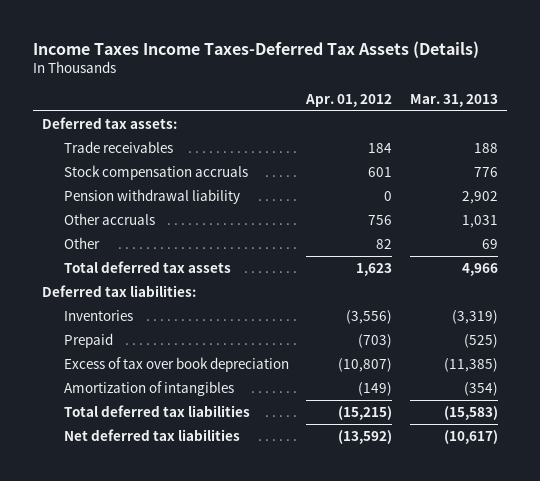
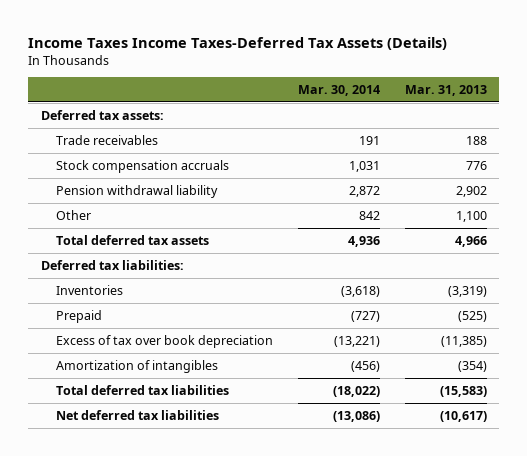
- | Apr. 01, 2012 | Mar. 31, 2013
+ | Mar. 30, 2014 | Mar. 31, 2013
- Other accruals | 756 | 1,031
- Other | 82 | 69
+ Other | 842 | 1,100

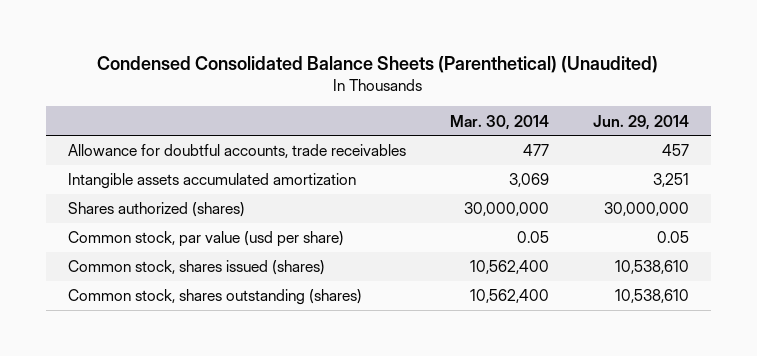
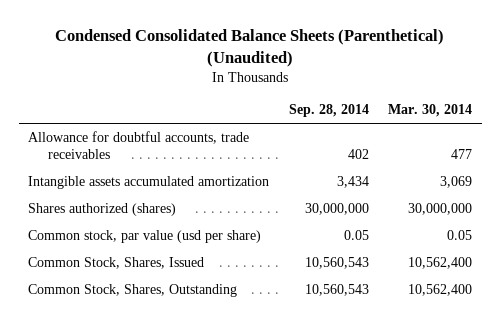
- | Mar. 30, 2014 | Jun. 29, 2014
+ | Sep. 28, 2014 | Mar. 30, 2014
- Common stock, shares issued (shares) | 10,562,400 | 10,538,610
- Common stock, shares outstanding (shares) | 10,562,400 | 10,538,610
+ Common Stock, Shares, Issued | 10,560,543 | 10,562,400
+ Common Stock, Shares, Outstanding | 10,560,543 | 10,562,400

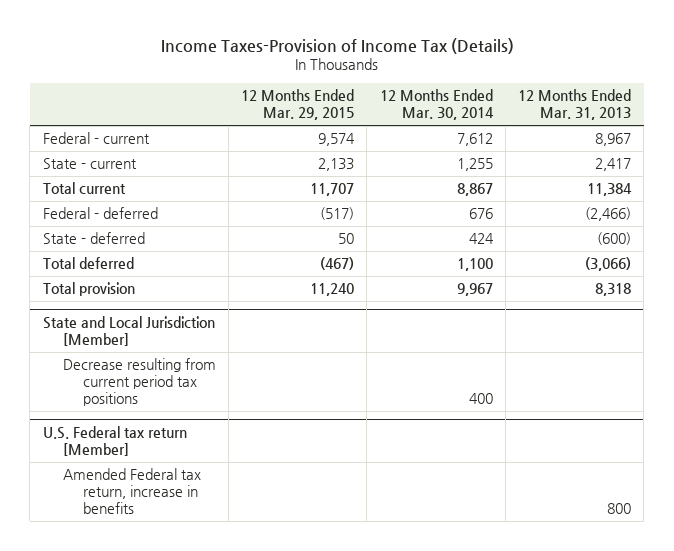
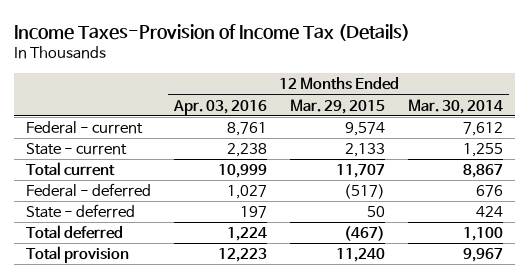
- | 12 Months Ended Mar. 29, 2015 | 12 Months Ended Mar. 30, 2014 | 12 Months Ended Mar. 31, 2013
+ | 12 Months Ended Apr. 03, 2016 | 12 Months Ended Mar. 29, 2015 | 12 Months Ended Mar. 30, 2014
- State and Local Jurisdiction [Member]
- Decrease resulting from current period tax positions | | 400 |
- U.S. Federal tax return [Member]
- Amended Federal tax return, increase in benefits | | | 800

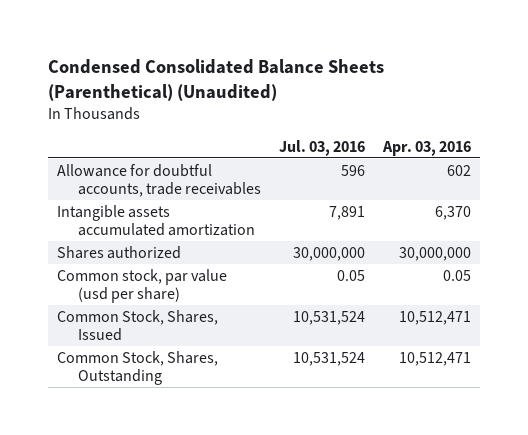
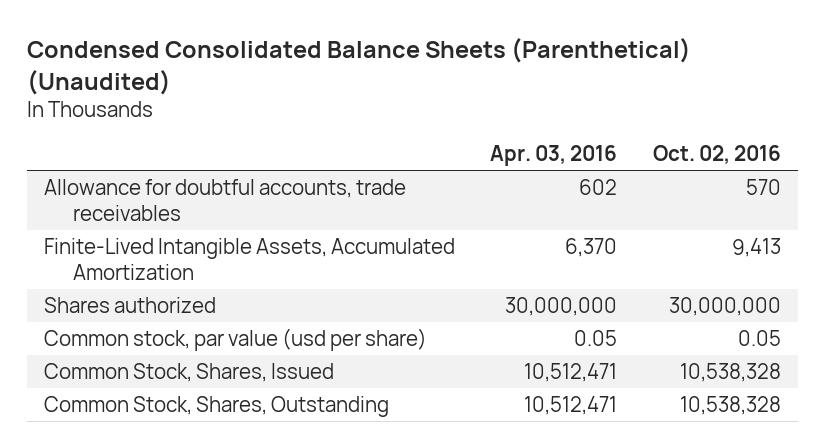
- | Jul. 03, 2016 | Apr. 03, 2016
+ | Apr. 03, 2016 | Oct. 02, 2016
- Intangible assets accumulated amortization | 7,891 | 6,370
+ Finite-Lived Intangible Assets, Accumulated Amortization | 6,370 | 9,413

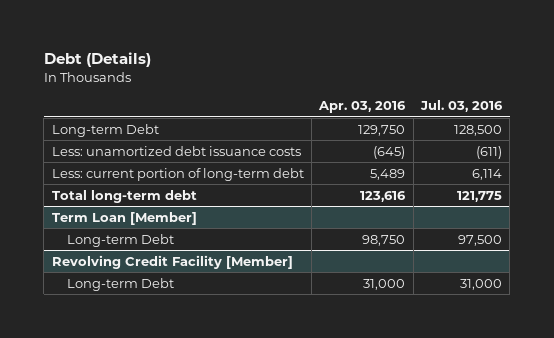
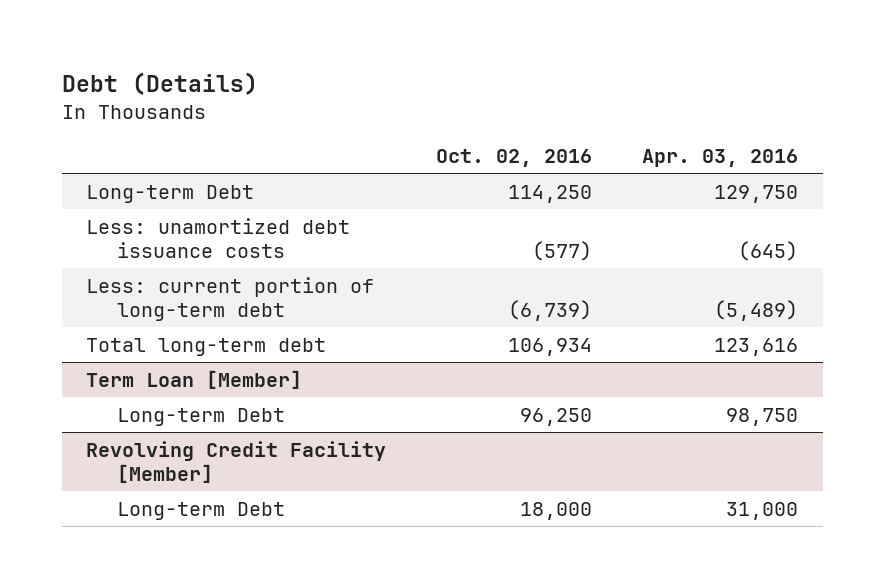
- | Apr. 03, 2016 | Jul. 03, 2016
+ | Oct. 02, 2016 | Apr. 03, 2016
- Less: current portion of long-term debt | 5,489 | 6,114
+ Less: current portion of long-term debt | (6,739) | (5,489)

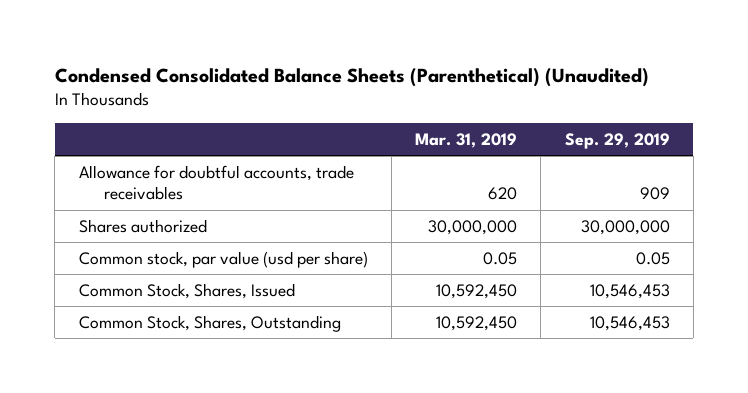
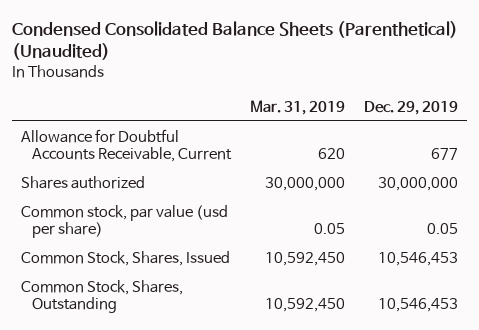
- | Mar. 31, 2019 | Sep. 29, 2019
+ | Mar. 31, 2019 | Dec. 29, 2019
- Allowance for doubtful accounts, trade receivables | 620 | 909
+ Allowance for Doubtful Accounts Receivable, Current | 620 | 677

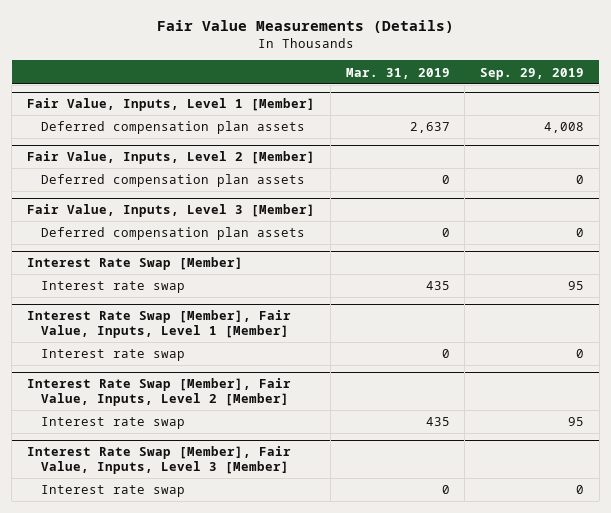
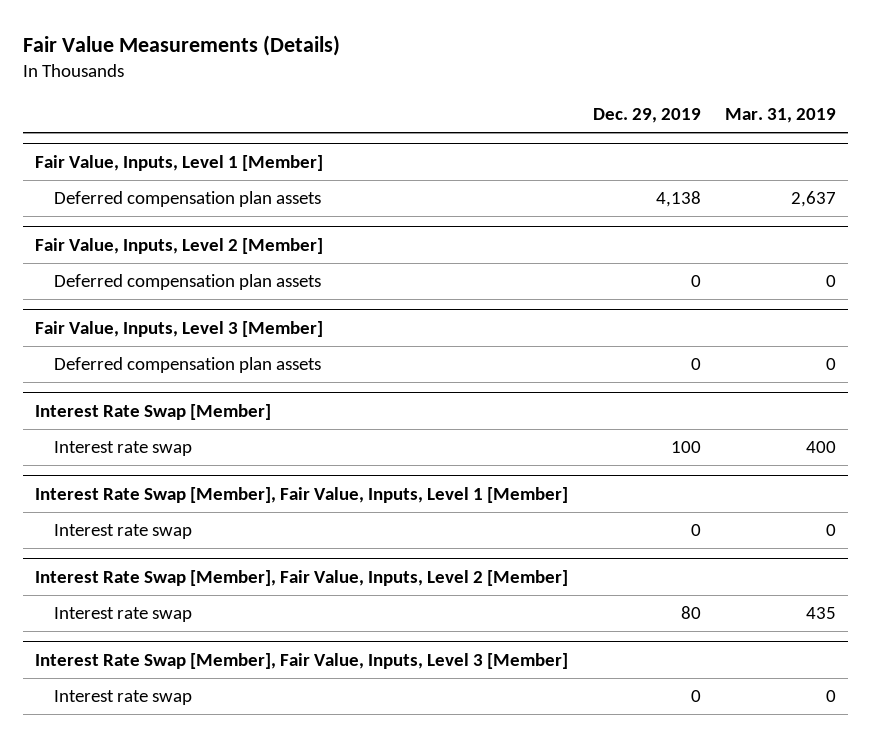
- | Mar. 31, 2019 | Sep. 29, 2019
+ | Dec. 29, 2019 | Mar. 31, 2019
@ Interest Rate Swap [Member]
- Interest rate swap | 435 | 95
+ Interest rate swap | 100 | 400

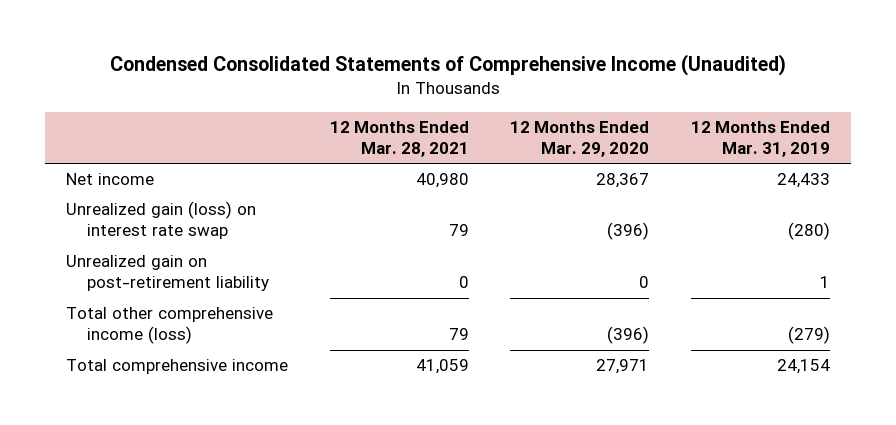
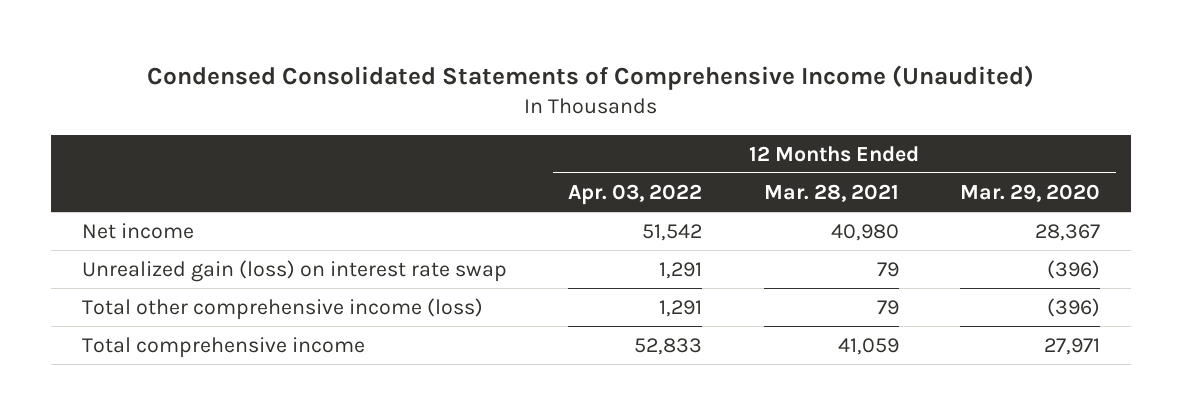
- | 12 Months Ended Mar. 28, 2021 | 12 Months Ended Mar. 29, 2020 | 12 Months Ended Mar. 31, 2019
+ | 12 Months Ended Apr. 03, 2022 | 12 Months Ended Mar. 28, 2021 | 12 Months Ended Mar. 29, 2020
- Unrealized gain on post-retirement liability | 0 | 0 | 1

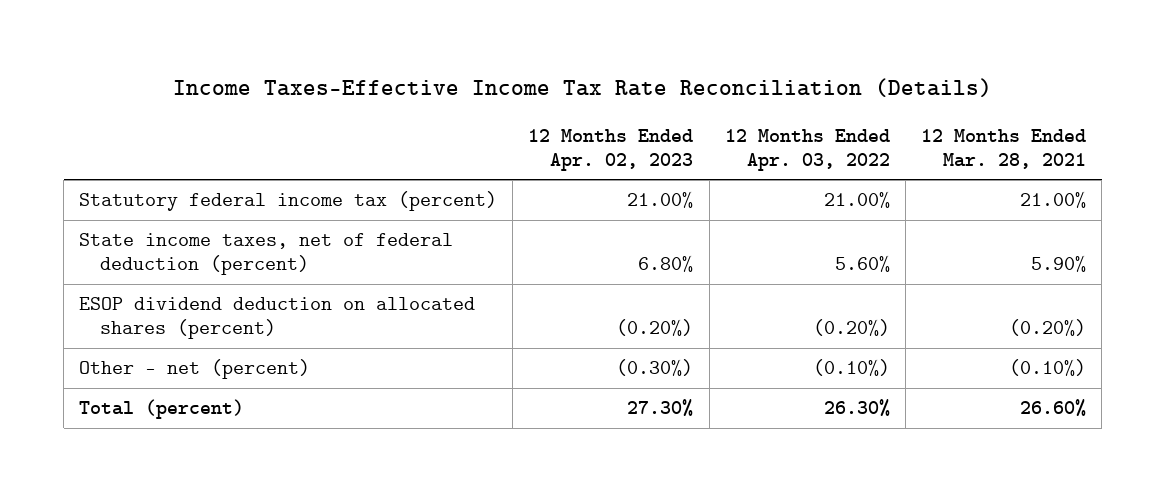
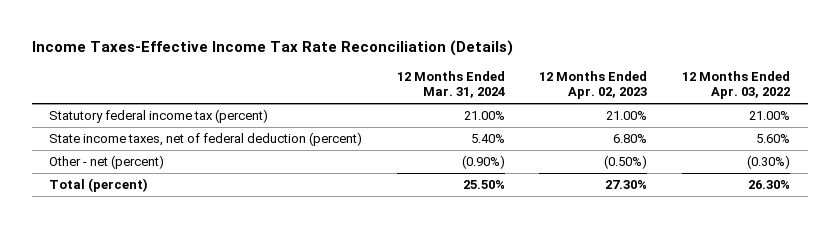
- | 12 Months Ended Apr. 02, 2023 | 12 Months Ended Apr. 03, 2022 | 12 Months Ended Mar. 28, 2021
+ | 12 Months Ended Mar. 31, 2024 | 12 Months Ended Apr. 02, 2023 | 12 Months Ended Apr. 03, 2022
- ESOP dividend deduction on allocated shares (percent) | (0.20%) | (0.20%) | (0.20%)
- Other - net (percent) | (0.30%) | (0.10%) | (0.10%)
+ Other - net (percent) | (0.90%) | (0.50%) | (0.30%)

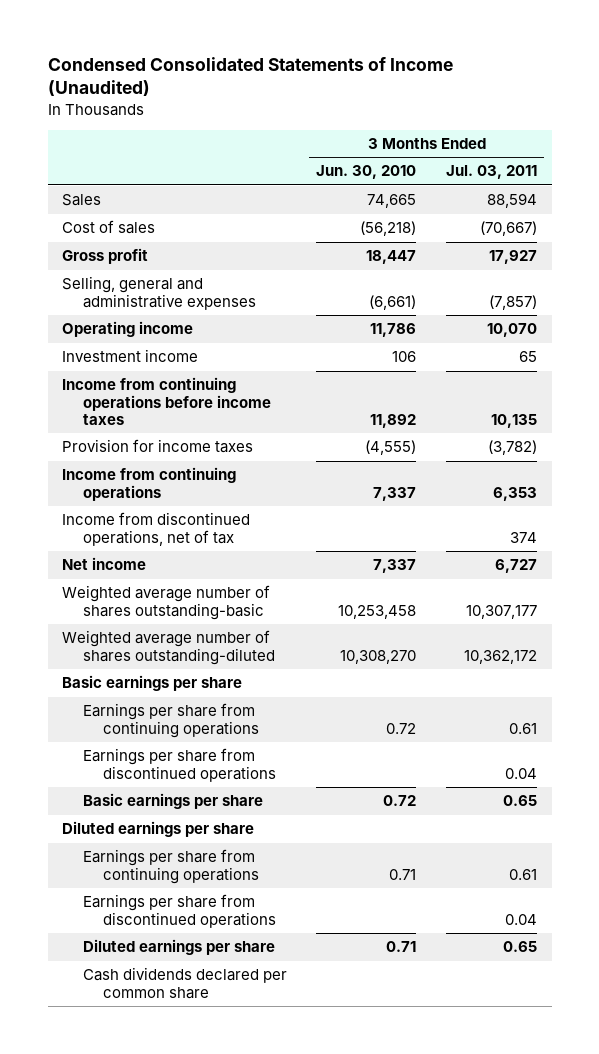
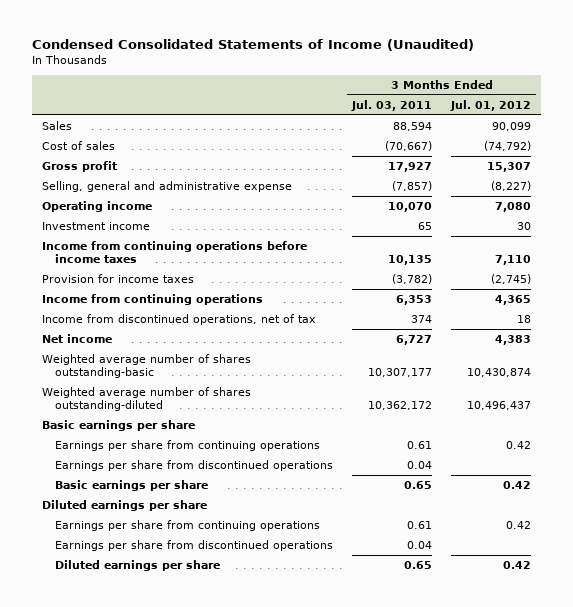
- | 3 Months Ended Jun. 30, 2010 | 3 Months Ended Jul. 03, 2011
+ | 3 Months Ended Jul. 03, 2011 | 3 Months Ended Jul. 01, 2012
- Selling, general and administrative expenses | (6,661) | (7,857)
+ Selling, general and administrative expense | (7,857) | (8,227)
- Cash dividends declared per common share

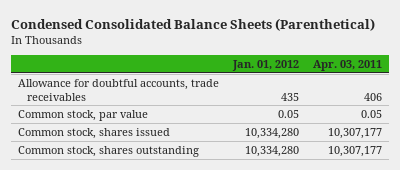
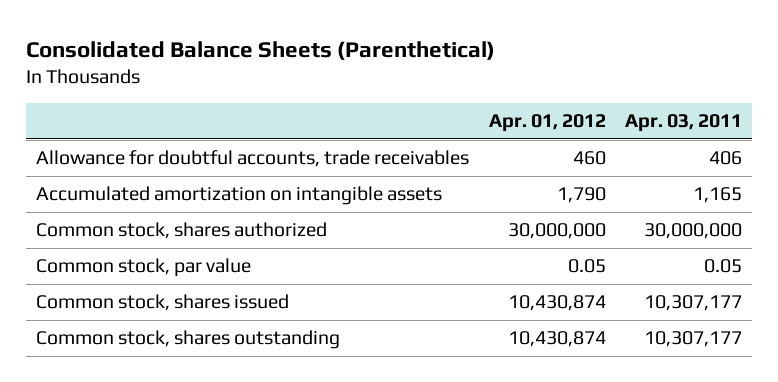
- Condensed Consolidated Balance Sheets (Parenthetical)
+ Consolidated Balance Sheets (Parenthetical)
- | Jan. 01, 2012 | Apr. 03, 2011
+ | Apr. 01, 2012 | Apr. 03, 2011
+ Accumulated amortization on intangible assets | 1,790 | 1,165
+ Common stock, shares authorized | 30,000,000 | 30,000,000

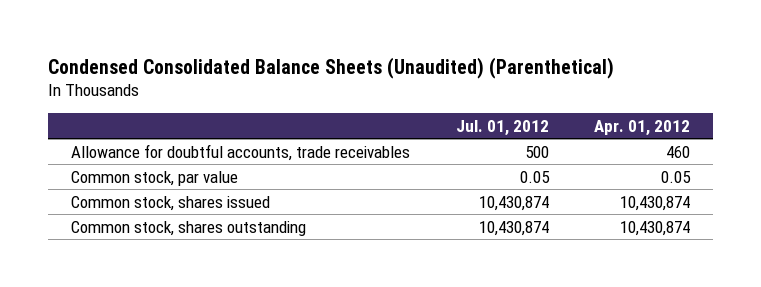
- Consolidated Balance Sheets (Parenthetical)
+ Condensed Consolidated Balance Sheets (Unaudited) (Parenthetical)
- | Apr. 01, 2012 | Apr. 03, 2011
+ | Jul. 01, 2012 | Apr. 01, 2012
- Accumulated amortization on intangible assets | 1,790 | 1,165
- Common stock, shares authorized | 30,000,000 | 30,000,000

